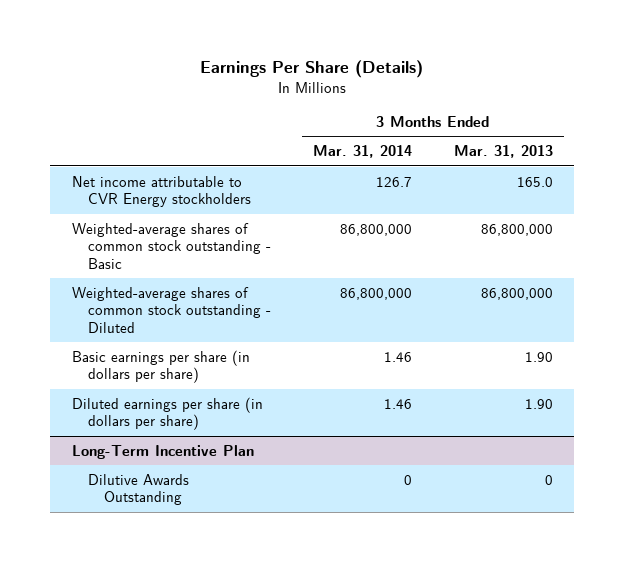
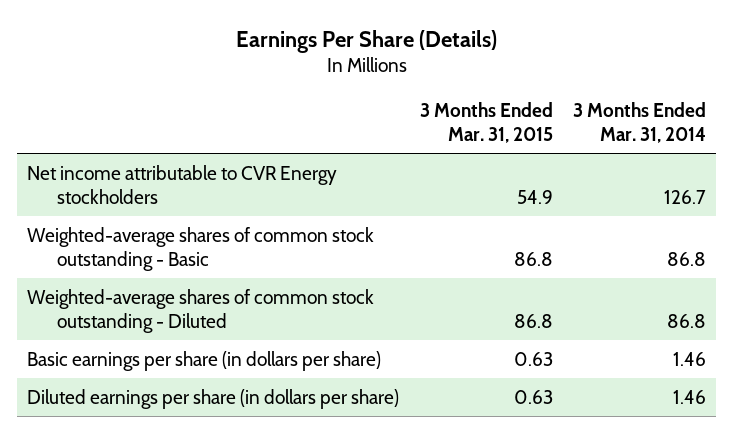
- | 3 Months Ended Mar. 31, 2014 | 3 Months Ended Mar. 31, 2013
+ | 3 Months Ended Mar. 31, 2015 | 3 Months Ended Mar. 31, 2014
- Weighted-average shares of common stock outstanding - Basic | 86,800,000 | 86,800,000
- Weighted-average shares of common stock outstanding - Diluted | 86,800,000 | 86,800,000
+ Weighted-average shares of common stock outstanding - Basic | 86.8 | 86.8
+ Weighted-average shares of common stock outstanding - Diluted | 86.8 | 86.8
- Long-Term Incentive Plan
- Dilutive Awards Outstanding | 0 | 0

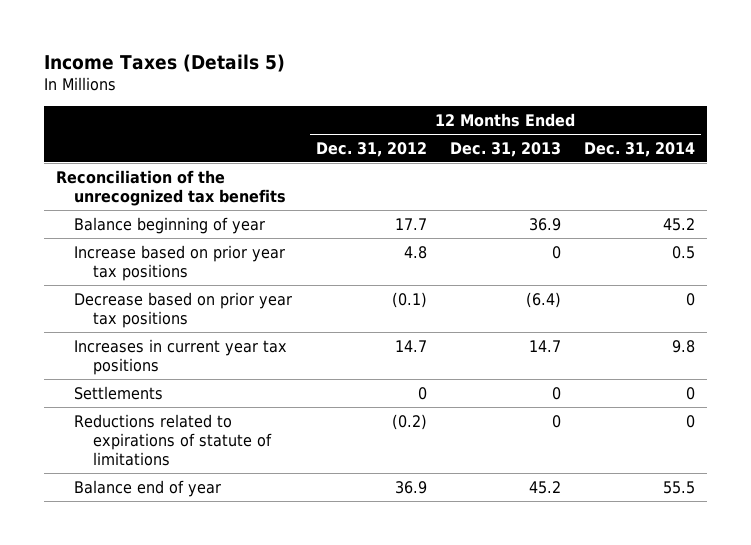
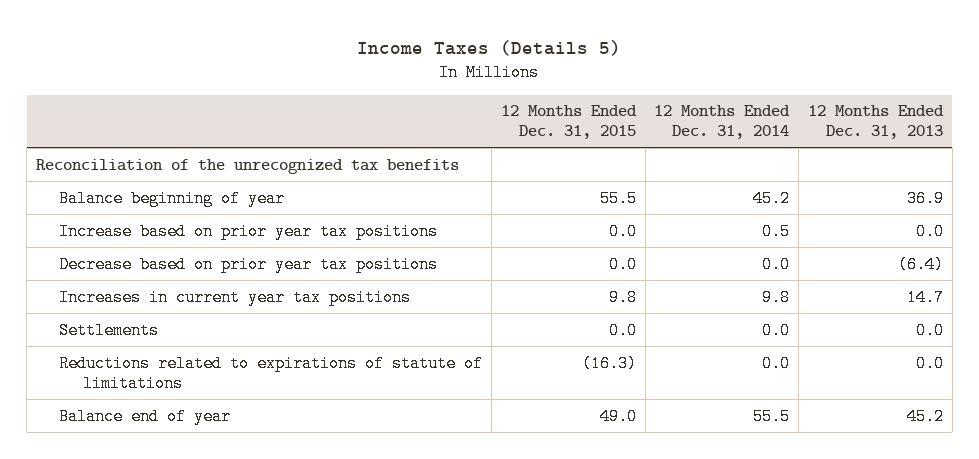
- | 12 Months Ended Dec. 31, 2012 | 12 Months Ended Dec. 31, 2013 | 12 Months Ended Dec. 31, 2014
+ | 12 Months Ended Dec. 31, 2015 | 12 Months Ended Dec. 31, 2014 | 12 Months Ended Dec. 31, 2013
- Increase based on prior year tax positions | 4.8 | 0 | 0.5
- Decrease based on prior year tax positions | (0.1) | (6.4) | 0
+ Increase based on prior year tax positions | 0.0 | 0.5 | 0.0
+ Decrease based on prior year tax positions | 0.0 | 0.0 | (6.4)
- Settlements | 0 | 0 | 0
- Reductions related to expirations of statute of limitations | (0.2) | 0 | 0
+ Settlements | 0.0 | 0.0 | 0.0
+ Reductions related to expirations of statute of limitations | (16.3) | 0.0 | 0.0

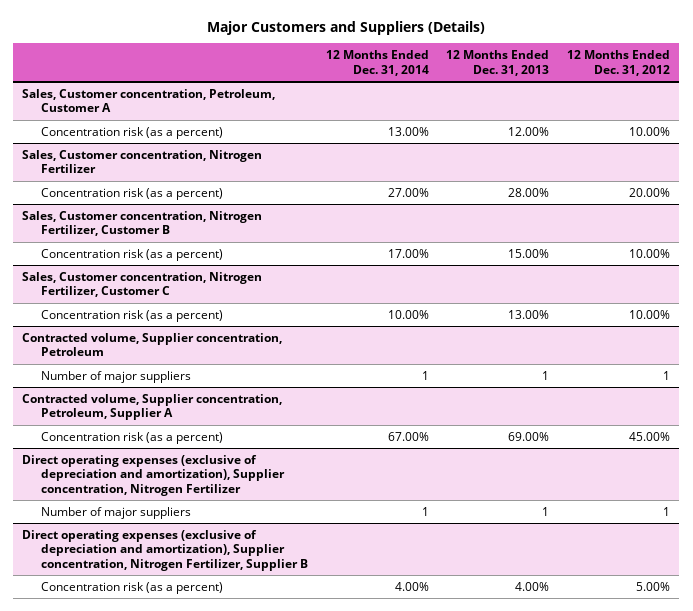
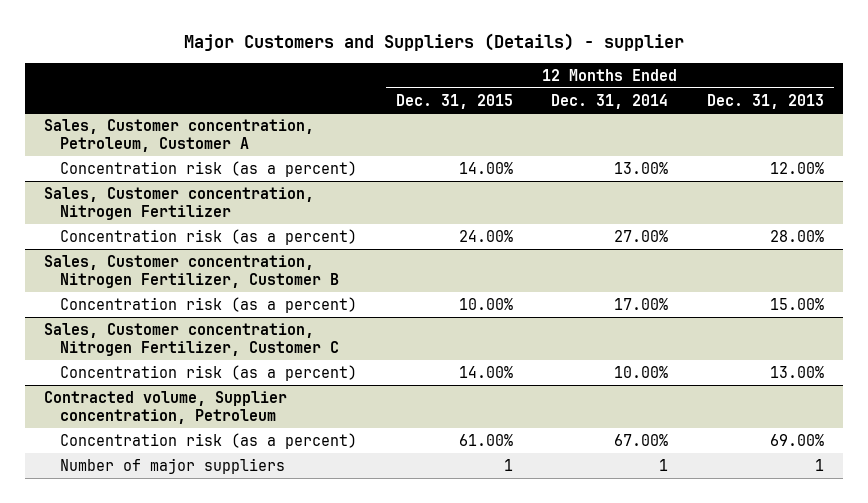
- Major Customers and Suppliers (Details)
+ Major Customers and Suppliers (Details) - supplier
- | 12 Months Ended Dec. 31, 2014 | 12 Months Ended Dec. 31, 2013 | 12 Months Ended Dec. 31, 2012
+ | 12 Months Ended Dec. 31, 2015 | 12 Months Ended Dec. 31, 2014 | 12 Months Ended Dec. 31, 2013
@ Contracted volume, Supplier concentration, Petroleum
- Number of major suppliers | 1 | 1 | 1
- Contracted volume, Supplier concentration, Petroleum, Supplier A
- Direct operating expenses (exclusive of depreciation and amortization), Supplier concentration, Nitrogen Fertilizer
- Direct operating expenses (exclusive of depreciation and amortization), Supplier concentration, Nitrogen Fertilizer, Supplier B
- Concentration risk (as a percent) | 4.00% | 4.00% | 5.00%

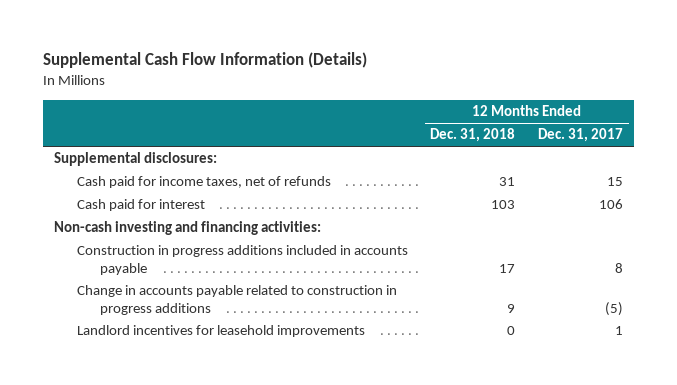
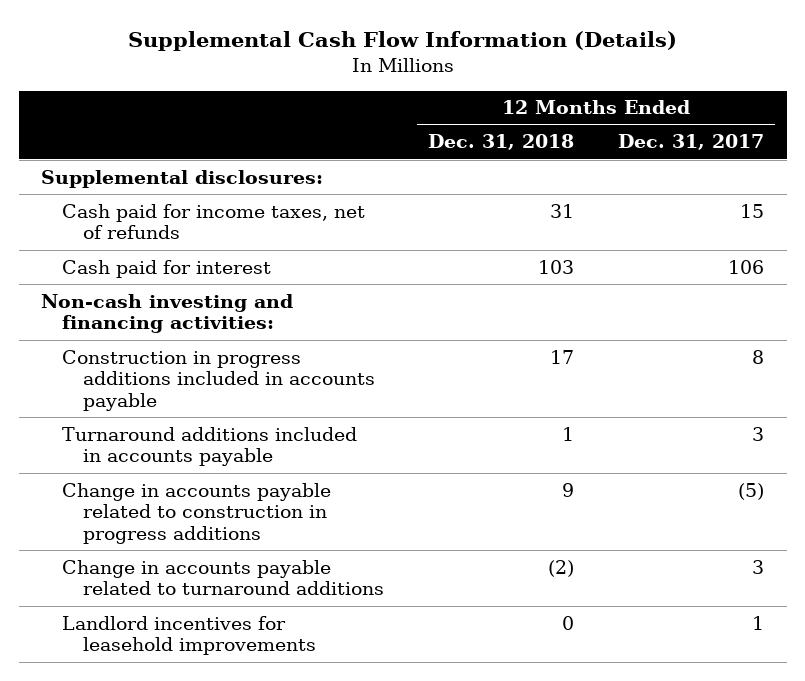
+ Turnaround additions included in accounts payable | 1 | 3
+ Change in accounts payable related to turnaround additions | (2) | 3

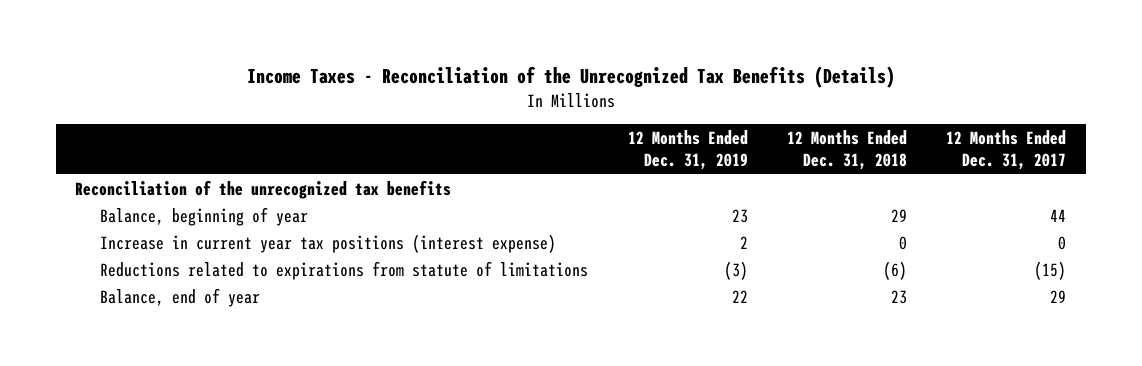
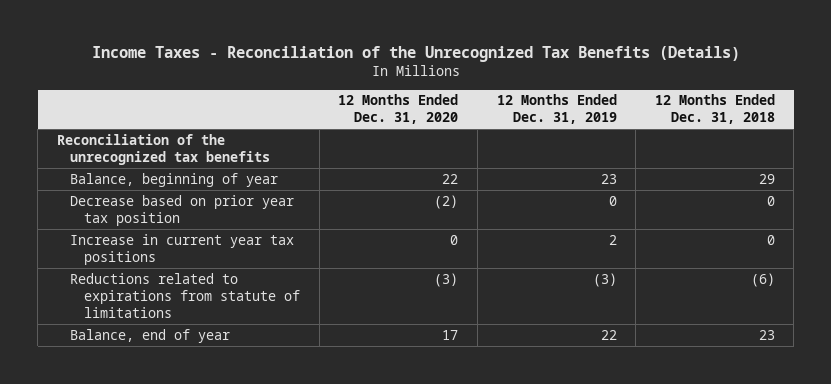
- | 12 Months Ended Dec. 31, 2019 | 12 Months Ended Dec. 31, 2018 | 12 Months Ended Dec. 31, 2017
+ | 12 Months Ended Dec. 31, 2020 | 12 Months Ended Dec. 31, 2019 | 12 Months Ended Dec. 31, 2018
- Increase in current year tax positions (interest expense) | 2 | 0 | 0
+ Decrease based on prior year tax position | (2) | 0 | 0
+ Increase in current year tax positions | 0 | 2 | 0

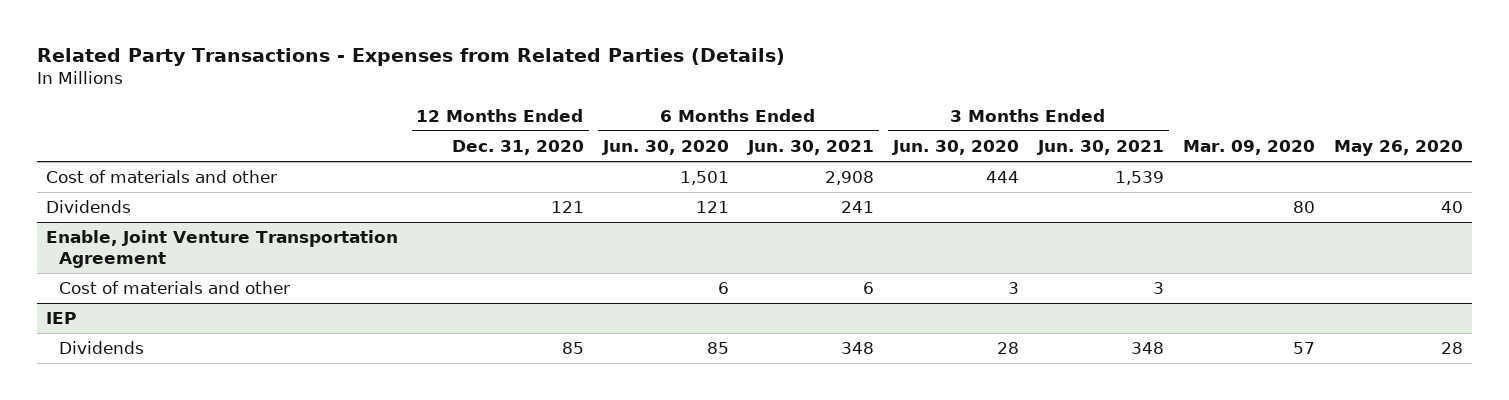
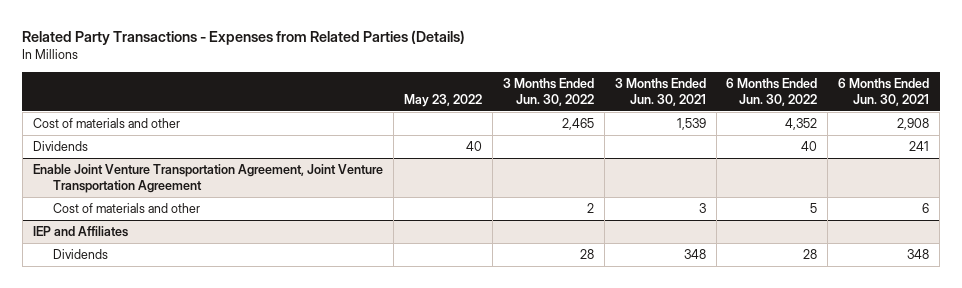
- | 12 Months Ended Dec. 31, 2020 | 6 Months Ended Jun. 30, 2020 | 6 Months Ended Jun. 30, 2021 | 3 Months Ended Jun. 30, 2020 | 3 Months Ended Jun. 30, 2021 | Mar. 09, 2020 | May 26, 2020
+ | May 23, 2022 | 3 Months Ended Jun. 30, 2022 | 3 Months Ended Jun. 30, 2021 | 6 Months Ended Jun. 30, 2022 | 6 Months Ended Jun. 30, 2021
- Enable, Joint Venture Transportation Agreement
+ Enable Joint Venture Transportation Agreement, Joint Venture Transportation Agreement
- IEP
+ IEP and Affiliates

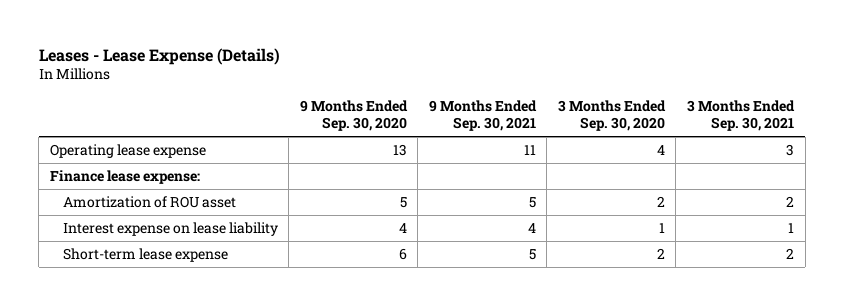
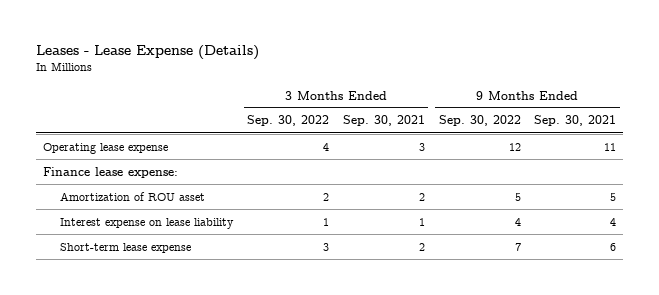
- | 9 Months Ended Sep. 30, 2020 | 9 Months Ended Sep. 30, 2021 | 3 Months Ended Sep. 30, 2020 | 3 Months Ended Sep. 30, 2021
+ | 3 Months Ended Sep. 30, 2022 | 3 Months Ended Sep. 30, 2021 | 9 Months Ended Sep. 30, 2022 | 9 Months Ended Sep. 30, 2021
- Short-term lease expense | 6 | 5 | 2 | 2
+ Short-term lease expense | 3 | 2 | 7 | 6

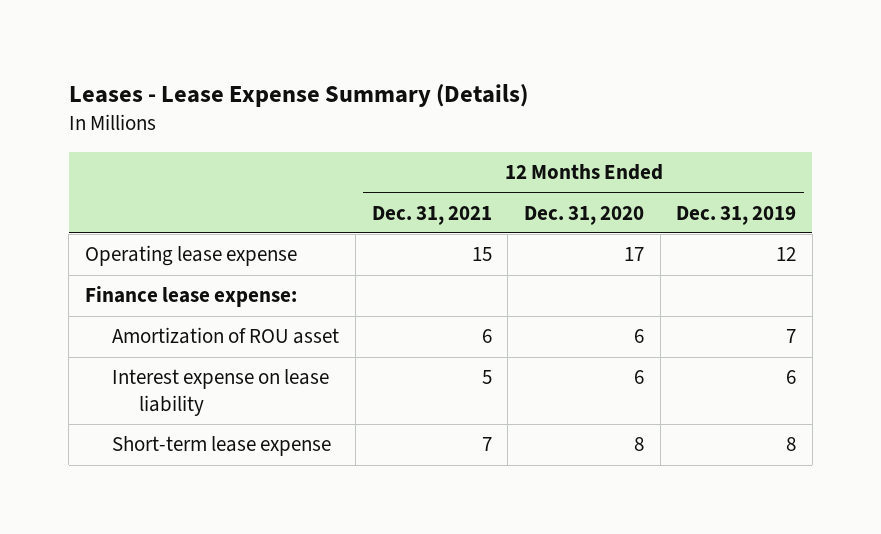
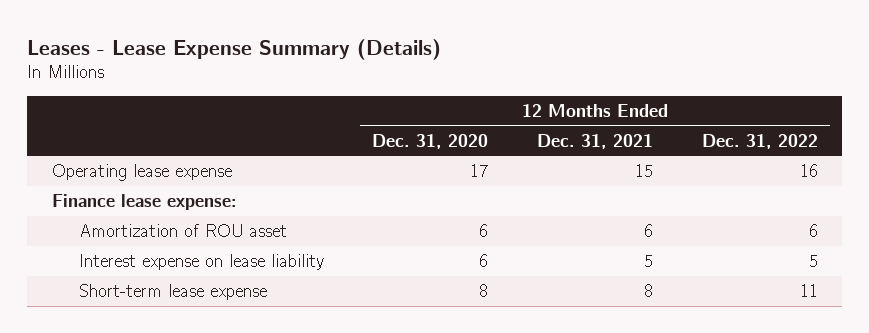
- | 12 Months Ended Dec. 31, 2021 | 12 Months Ended Dec. 31, 2020 | 12 Months Ended Dec. 31, 2019
+ | 12 Months Ended Dec. 31, 2020 | 12 Months Ended Dec. 31, 2021 | 12 Months Ended Dec. 31, 2022
- Short-term lease expense | 7 | 8 | 8
+ Short-term lease expense | 8 | 8 | 11

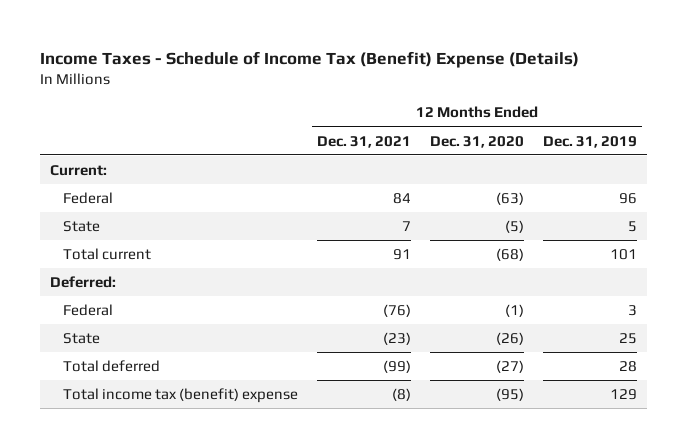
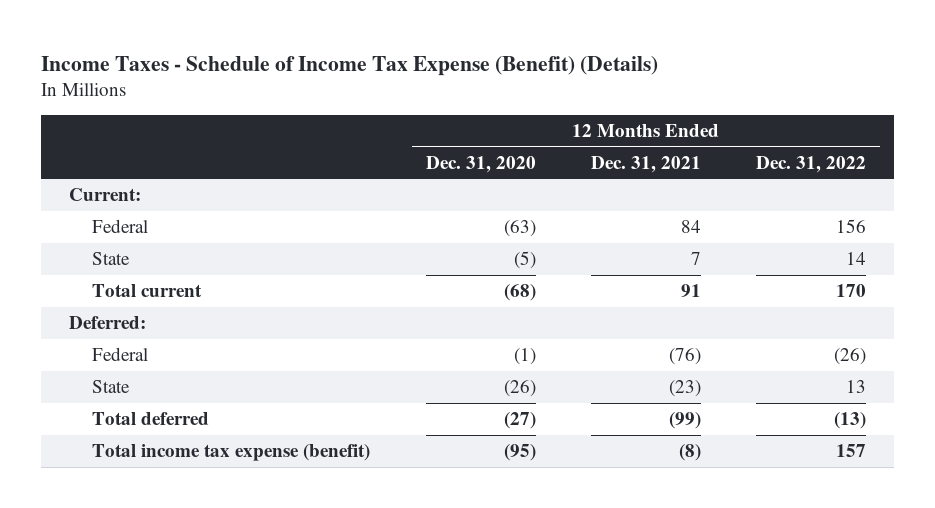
- Income Taxes - Schedule of Income Tax (Benefit) Expense (Details)
+ Income Taxes - Schedule of Income Tax Expense (Benefit) (Details)
- | 12 Months Ended Dec. 31, 2021 | 12 Months Ended Dec. 31, 2020 | 12 Months Ended Dec. 31, 2019
+ | 12 Months Ended Dec. 31, 2020 | 12 Months Ended Dec. 31, 2021 | 12 Months Ended Dec. 31, 2022
- Total income tax (benefit) expense | (8) | (95) | 129
+ Total income tax expense (benefit) | (95) | (8) | 157

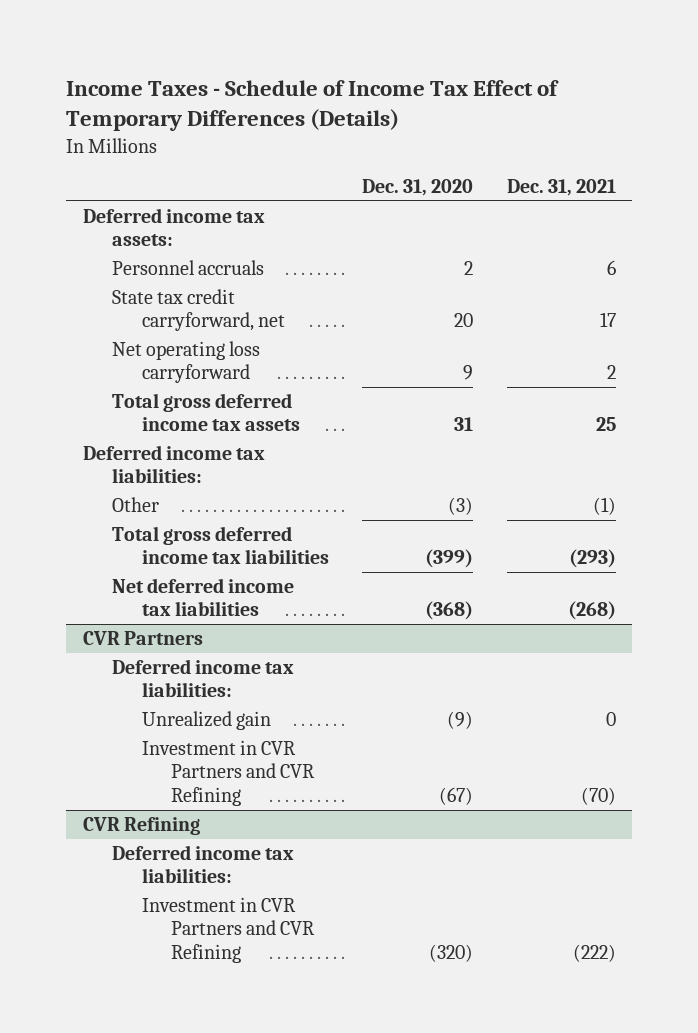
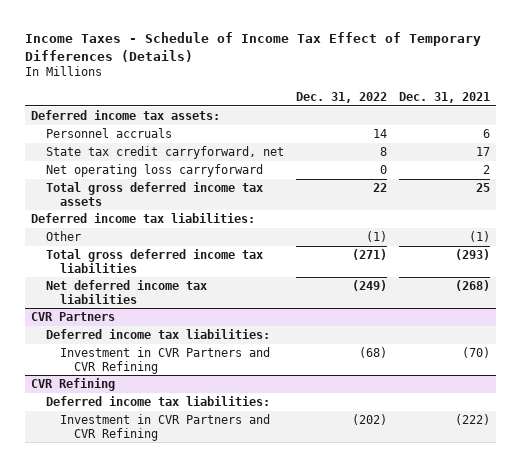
- | Dec. 31, 2020 | Dec. 31, 2021
+ | Dec. 31, 2022 | Dec. 31, 2021
@ CVR Partners
- Unrealized gain | (9) | 0

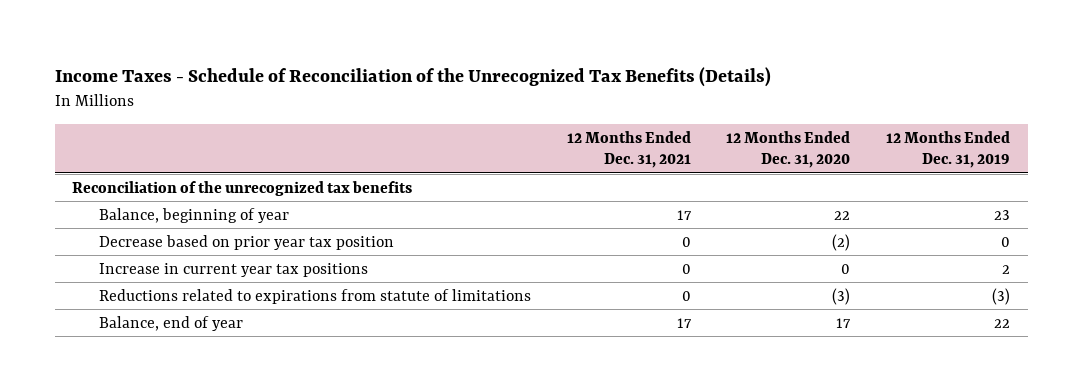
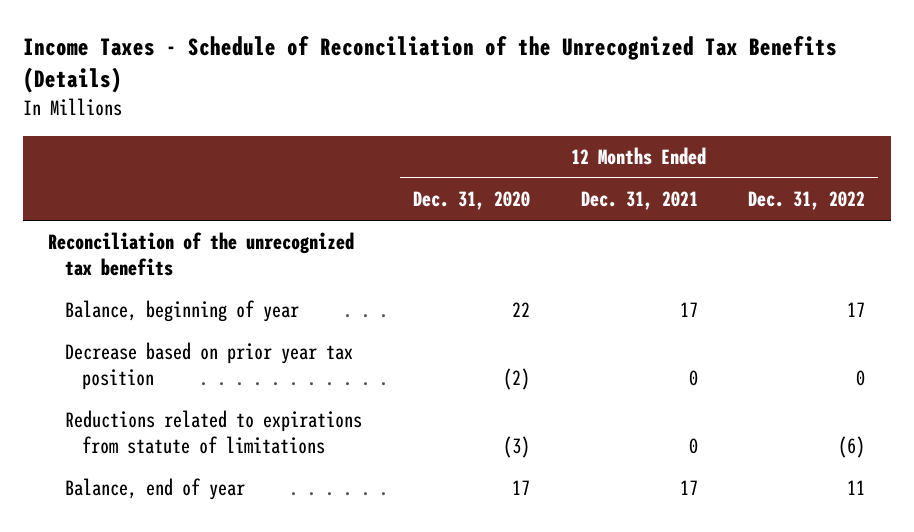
- | 12 Months Ended Dec. 31, 2021 | 12 Months Ended Dec. 31, 2020 | 12 Months Ended Dec. 31, 2019
+ | 12 Months Ended Dec. 31, 2020 | 12 Months Ended Dec. 31, 2021 | 12 Months Ended Dec. 31, 2022
- Increase in current year tax positions | 0 | 0 | 2

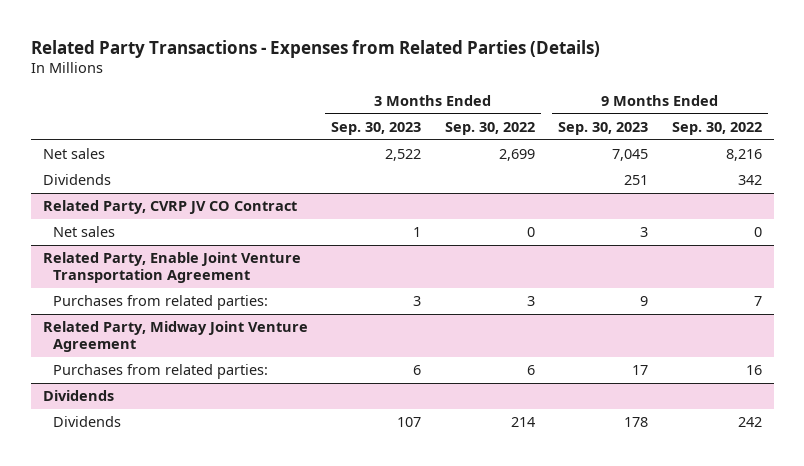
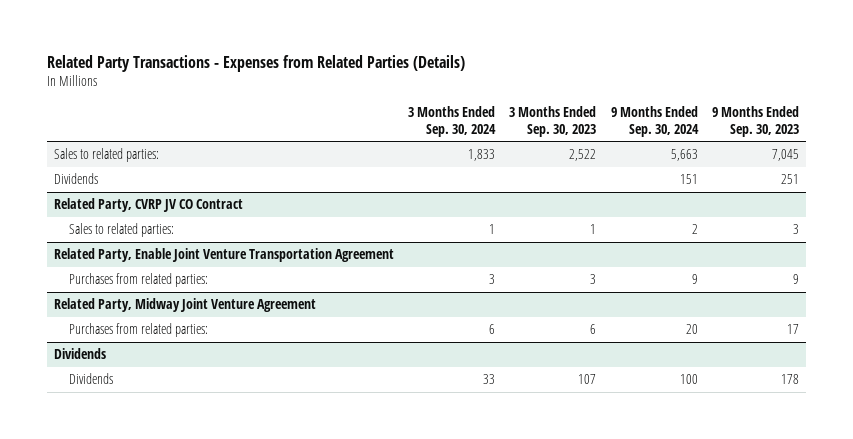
- | 3 Months Ended Sep. 30, 2023 | 3 Months Ended Sep. 30, 2022 | 9 Months Ended Sep. 30, 2023 | 9 Months Ended Sep. 30, 2022
+ | 3 Months Ended Sep. 30, 2024 | 3 Months Ended Sep. 30, 2023 | 9 Months Ended Sep. 30, 2024 | 9 Months Ended Sep. 30, 2023
- Net sales | 2,522 | 2,699 | 7,045 | 8,216
+ Sales to related parties: | 1,833 | 2,522 | 5,663 | 7,045
@ Related Party, CVRP JV CO Contract
- Net sales | 1 | 0 | 3 | 0
+ Sales to related parties: | 1 | 1 | 2 | 3

